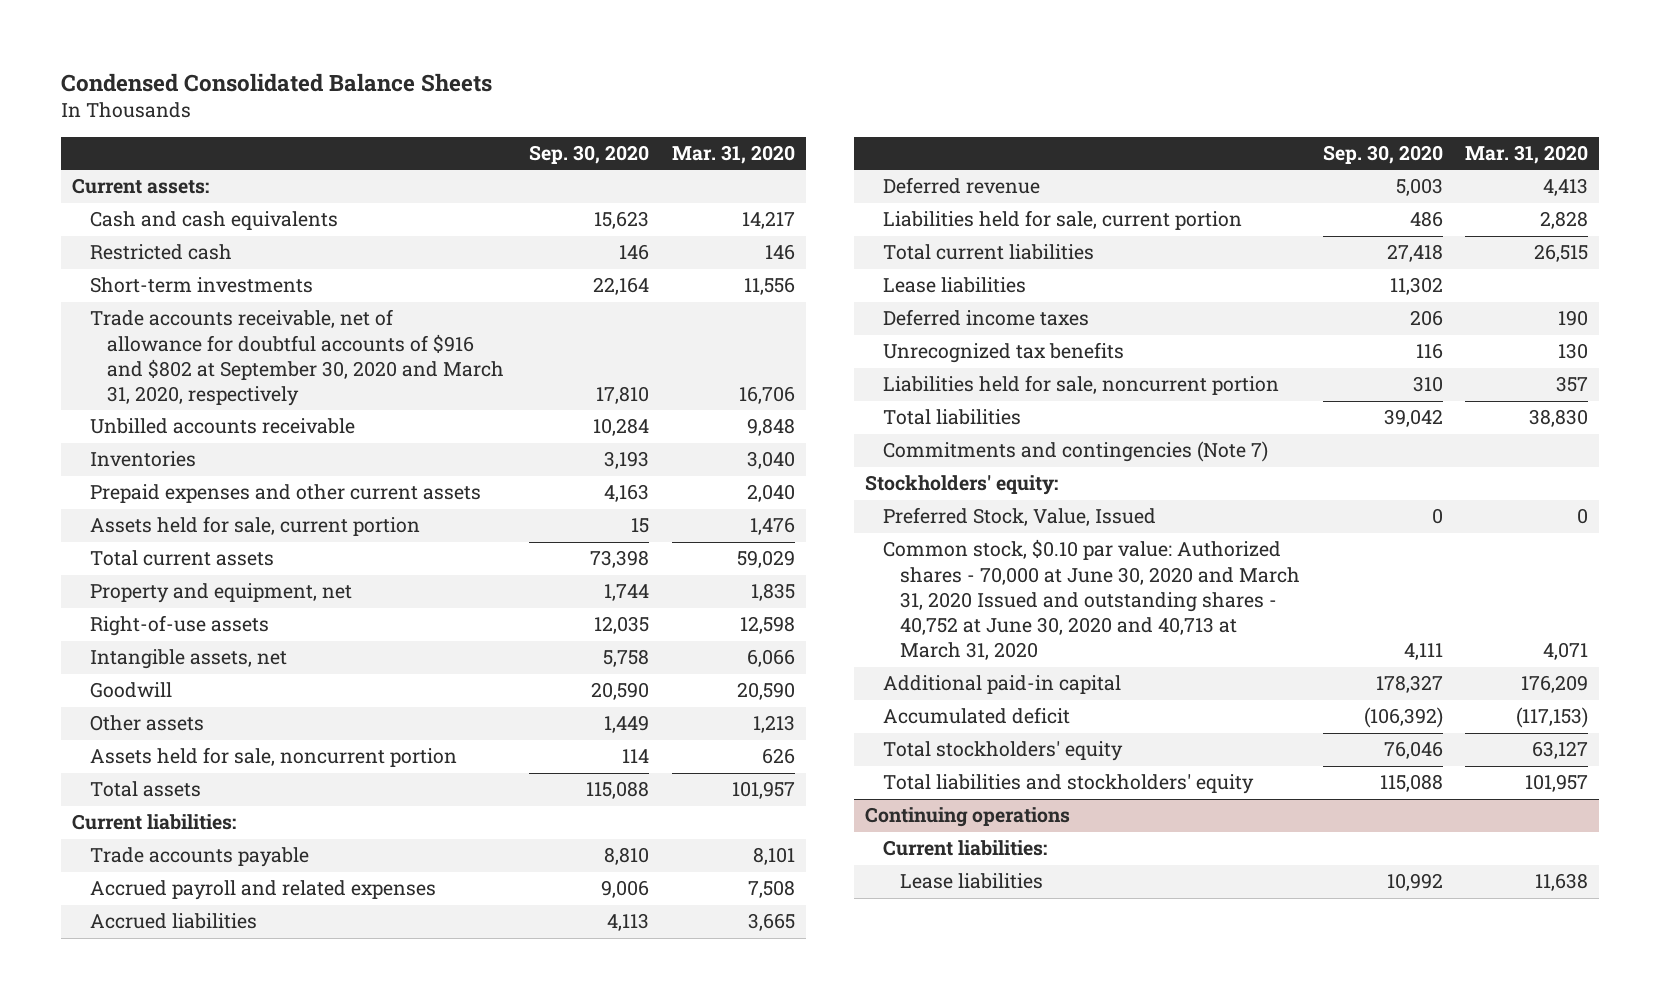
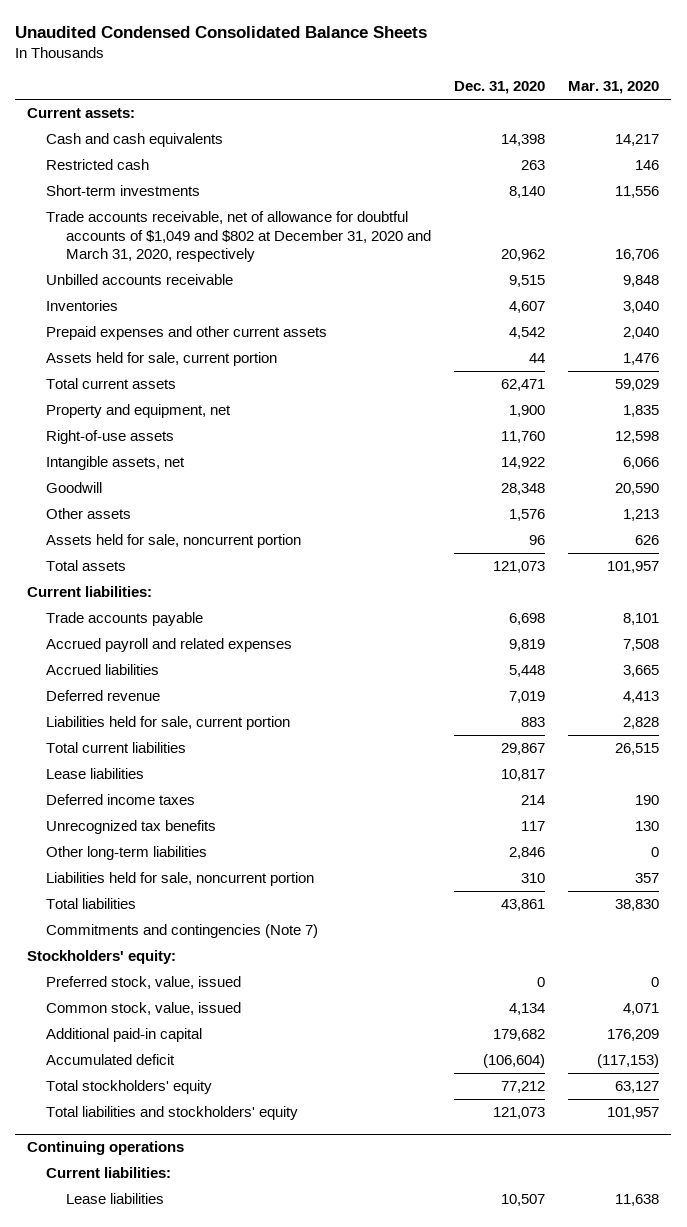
- Condensed Consolidated Balance Sheets
+ Unaudited Condensed Consolidated Balance Sheets
- | Sep. 30, 2020 | Mar. 31, 2020
+ | Dec. 31, 2020 | Mar. 31, 2020
- Trade accounts receivable, net of allowance for doubtful accounts of $916 and $802 at September 30, 2020 and March 31, 2020, respectively | 17,810 | 16,706
+ Trade accounts receivable, net of allowance for doubtful accounts of $1,049 and $802 at December 31, 2020 and March 31, 2020, respectively | 20,962 | 16,706
+ Other long-term liabilities | 2,846 | 0
- Preferred Stock, Value, Issued | 0 | 0
- Common stock, $0.10 par value: Authorized shares - 70,000 at June 30, 2020 and March 31, 2020 Issued and outstanding shares - 40,752 at June 30, 2020 and 40,713 at March 31, 2020 | 4,111 | 4,071
+ Preferred stock, value, issued | 0 | 0
+ Common stock, value, issued | 4,134 | 4,071

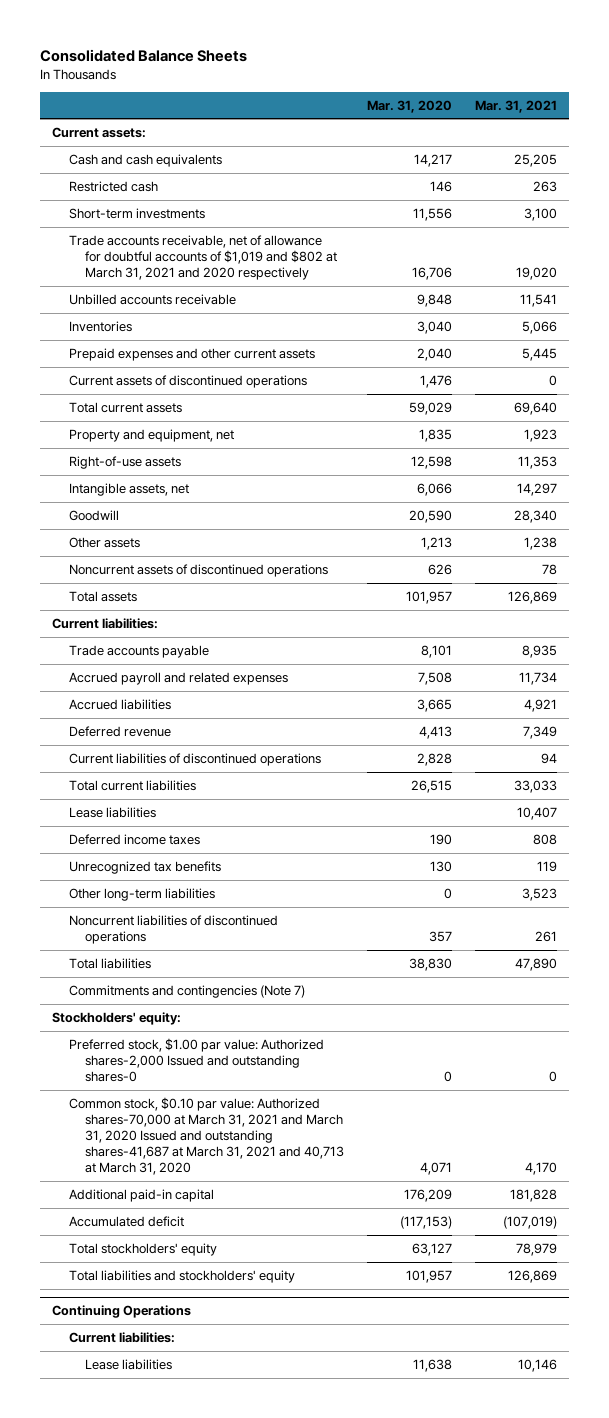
- Unaudited Condensed Consolidated Balance Sheets
+ Consolidated Balance Sheets
- | Dec. 31, 2020 | Mar. 31, 2020
+ | Mar. 31, 2020 | Mar. 31, 2021
- Trade accounts receivable, net of allowance for doubtful accounts of $1,049 and $802 at December 31, 2020 and March 31, 2020, respectively | 20,962 | 16,706
+ Trade accounts receivable, net of allowance for doubtful accounts of $1,019 and $802 at March 31, 2021 and 2020 respectively | 16,706 | 19,020
- Assets held for sale, current portion | 44 | 1,476
+ Current assets of discontinued operations | 1,476 | 0
- Assets held for sale, noncurrent portion | 96 | 626
+ Noncurrent assets of discontinued operations | 626 | 78
- Liabilities held for sale, current portion | 883 | 2,828
+ Current liabilities of discontinued operations | 2,828 | 94
- Liabilities held for sale, noncurrent portion | 310 | 357
+ Noncurrent liabilities of discontinued operations | 357 | 261
- Preferred stock, value, issued | 0 | 0
- Common stock, value, issued | 4,134 | 4,071
+ Preferred stock, $1.00 par value: Authorized shares-2,000 Issued and outstanding shares-0 | 0 | 0
+ Common stock, $0.10 par value: Authorized shares-70,000 at March 31, 2021 and March 31, 2020 Issued and outstanding shares-41,687 at March 31, 2021 and 40,713 at March 31, 2020 | 4,071 | 4,170
- Continuing operations
+ Continuing Operations

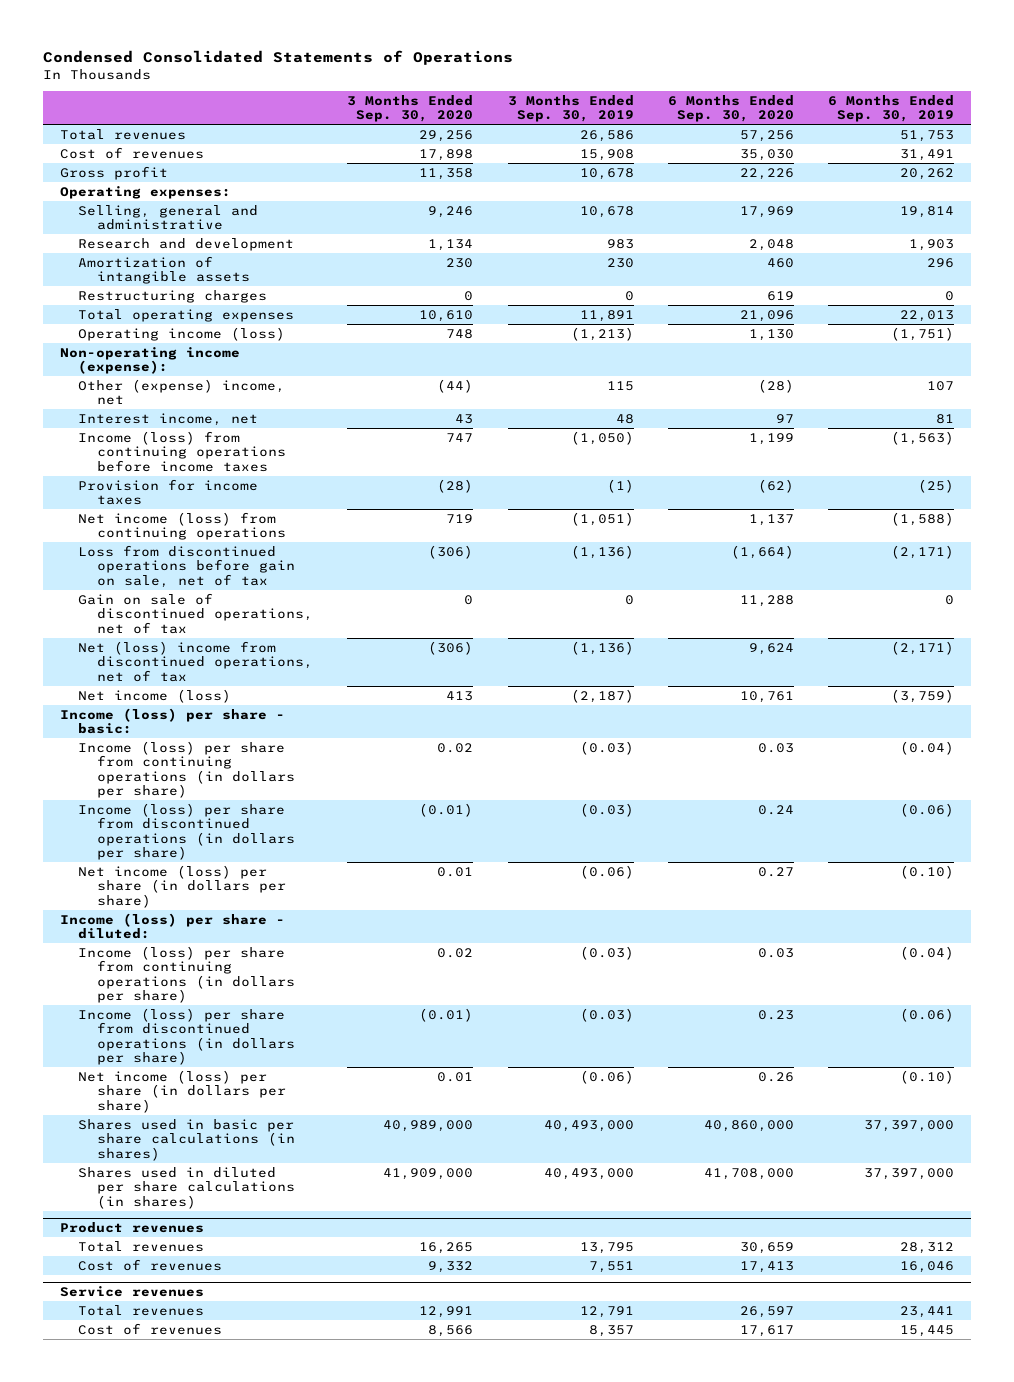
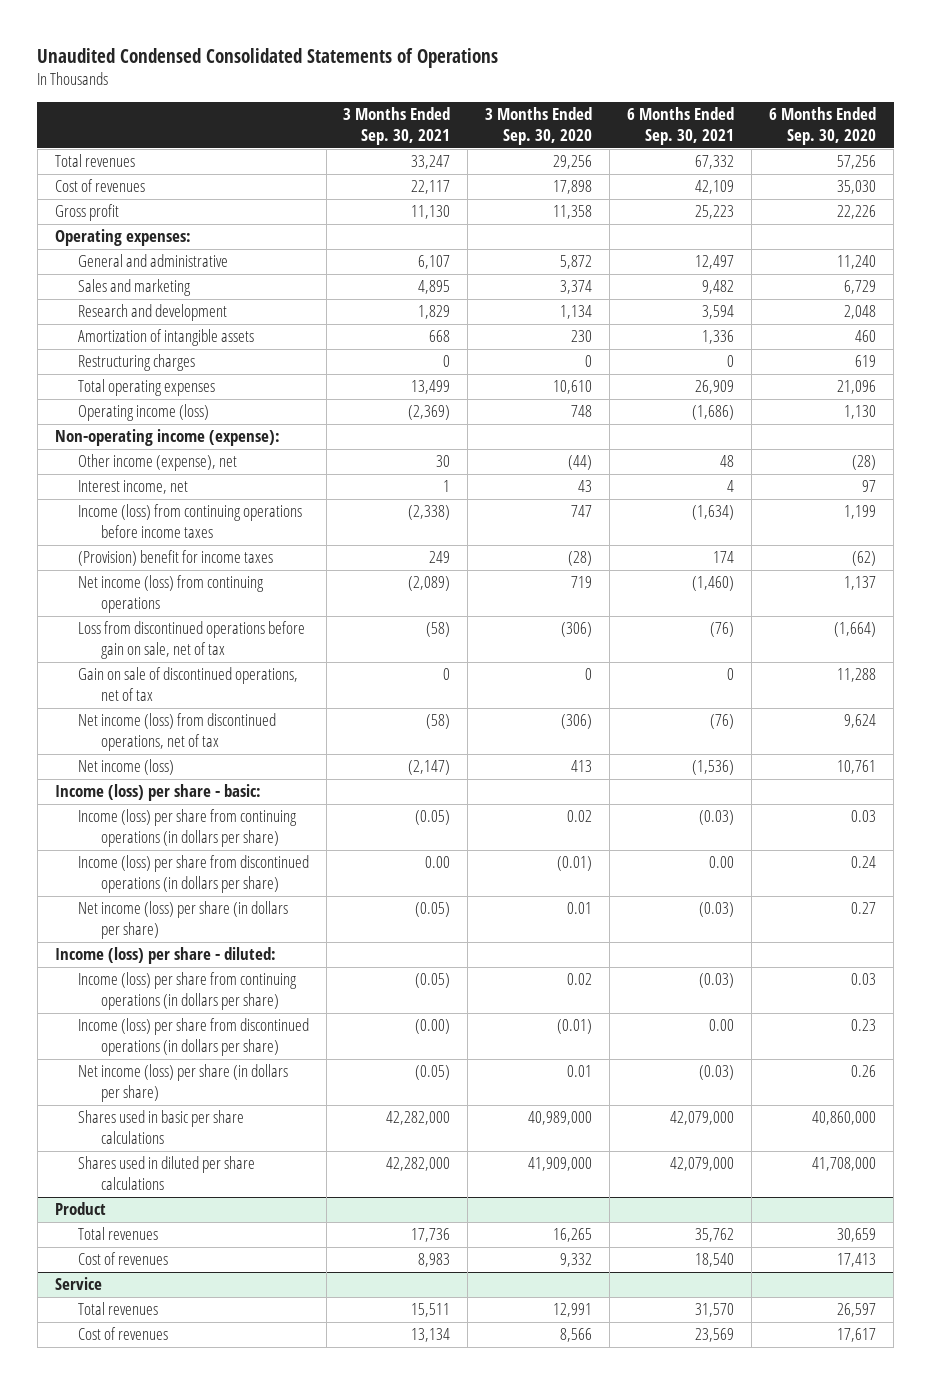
- Condensed Consolidated Statements of Operations
+ Unaudited Condensed Consolidated Statements of Operations
- | 3 Months Ended Sep. 30, 2020 | 3 Months Ended Sep. 30, 2019 | 6 Months Ended Sep. 30, 2020 | 6 Months Ended Sep. 30, 2019
+ | 3 Months Ended Sep. 30, 2021 | 3 Months Ended Sep. 30, 2020 | 6 Months Ended Sep. 30, 2021 | 6 Months Ended Sep. 30, 2020
- Selling, general and administrative | 9,246 | 10,678 | 17,969 | 19,814
+ General and administrative | 6,107 | 5,872 | 12,497 | 11,240
+ Sales and marketing | 4,895 | 3,374 | 9,482 | 6,729
- Other (expense) income, net | (44) | 115 | (28) | 107
+ Other income (expense), net | 30 | (44) | 48 | (28)
- Provision for income taxes | (28) | (1) | (62) | (25)
+ (Provision) benefit for income taxes | 249 | (28) | 174 | (62)
- Net (loss) income from discontinued operations, net of tax | (306) | (1,136) | 9,624 | (2,171)
+ Net income (loss) from discontinued operations, net of tax | (58) | (306) | (76) | 9,624
- Shares used in basic per share calculations (in shares) | 40,989,000 | 40,493,000 | 40,860,000 | 37,397,000
- Shares used in diluted per share calculations (in shares) | 41,909,000 | 40,493,000 | 41,708,000 | 37,397,000
- Product revenues
+ Shares used in basic per share calculations | 42,282,000 | 40,989,000 | 42,079,000 | 40,860,000
+ Shares used in diluted per share calculations | 42,282,000 | 41,909,000 | 42,079,000 | 41,708,000
+ Product
- Service revenues
+ Service

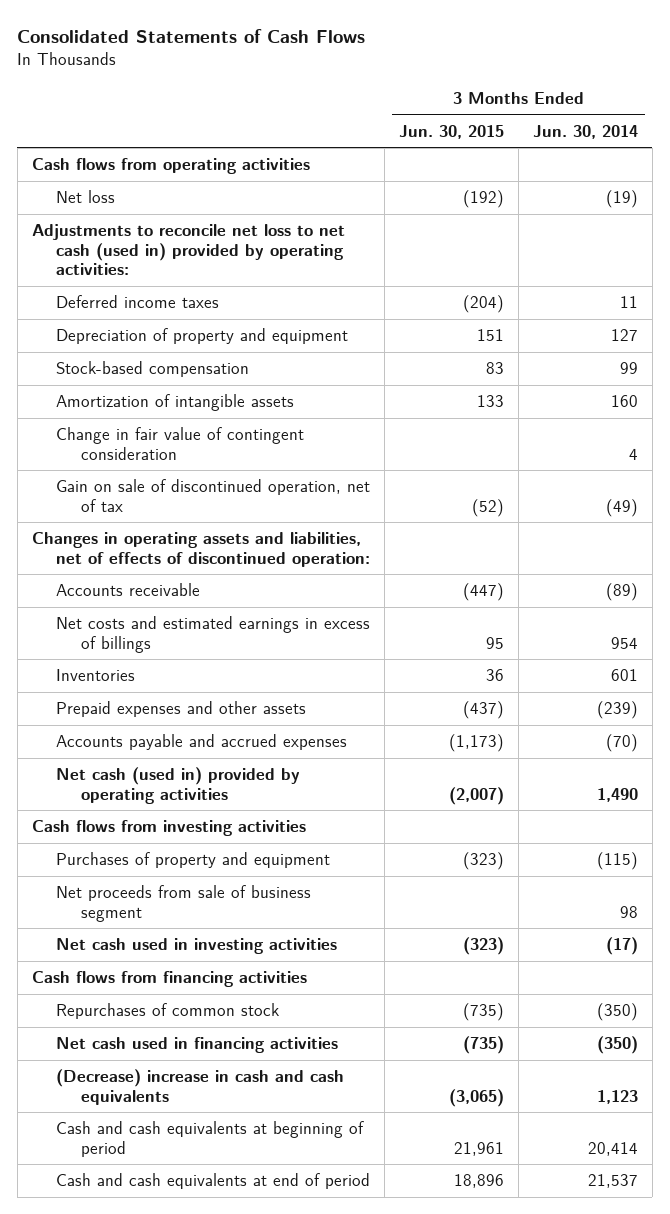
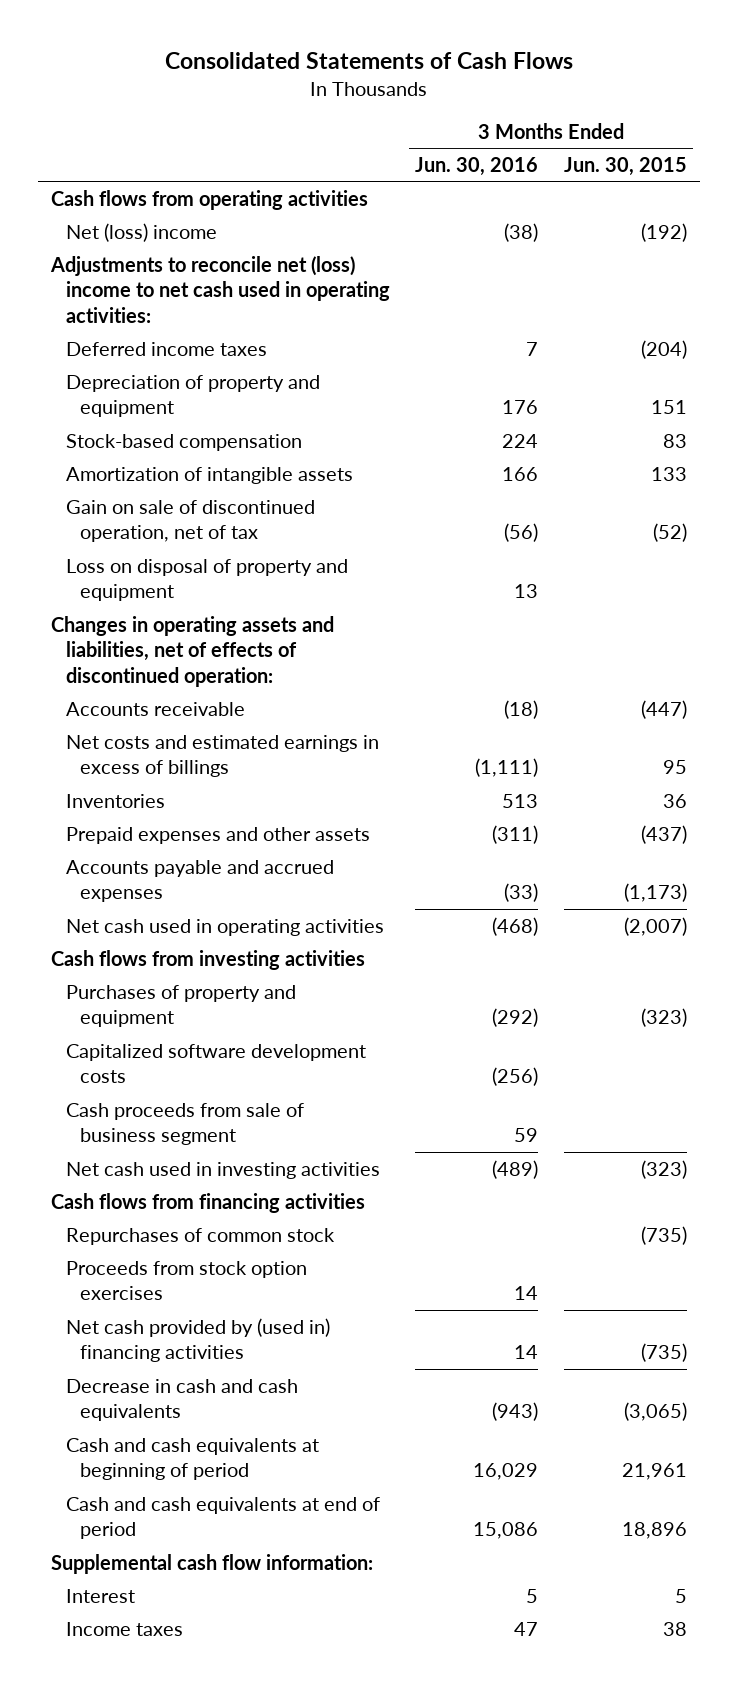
- | 3 Months Ended Jun. 30, 2015 | 3 Months Ended Jun. 30, 2014
+ | 3 Months Ended Jun. 30, 2016 | 3 Months Ended Jun. 30, 2015
- Net loss | (192) | (19)
- Adjustments to reconcile net loss to net cash (used in) provided by operating activities:
+ Net (loss) income | (38) | (192)
+ Adjustments to reconcile net (loss) income to net cash used in operating activities:
- Change in fair value of contingent consideration | | 4
+ Loss on disposal of property and equipment | 13 |
- Net cash (used in) provided by operating activities | (2,007) | 1,490
+ Net cash used in operating activities | (468) | (2,007)
- Net proceeds from sale of business segment | | 98
+ Capitalized software development costs | (256) |
+ Cash proceeds from sale of business segment | 59 |
- Net cash used in financing activities | (735) | (350)
- (Decrease) increase in cash and cash equivalents | (3,065) | 1,123
+ Proceeds from stock option exercises | 14 |
+ Net cash provided by (used in) financing activities | 14 | (735)
+ Decrease in cash and cash equivalents | (943) | (3,065)
+ Supplemental cash flow information:
+ Interest | 5 | 5
+ Income taxes | 47 | 38

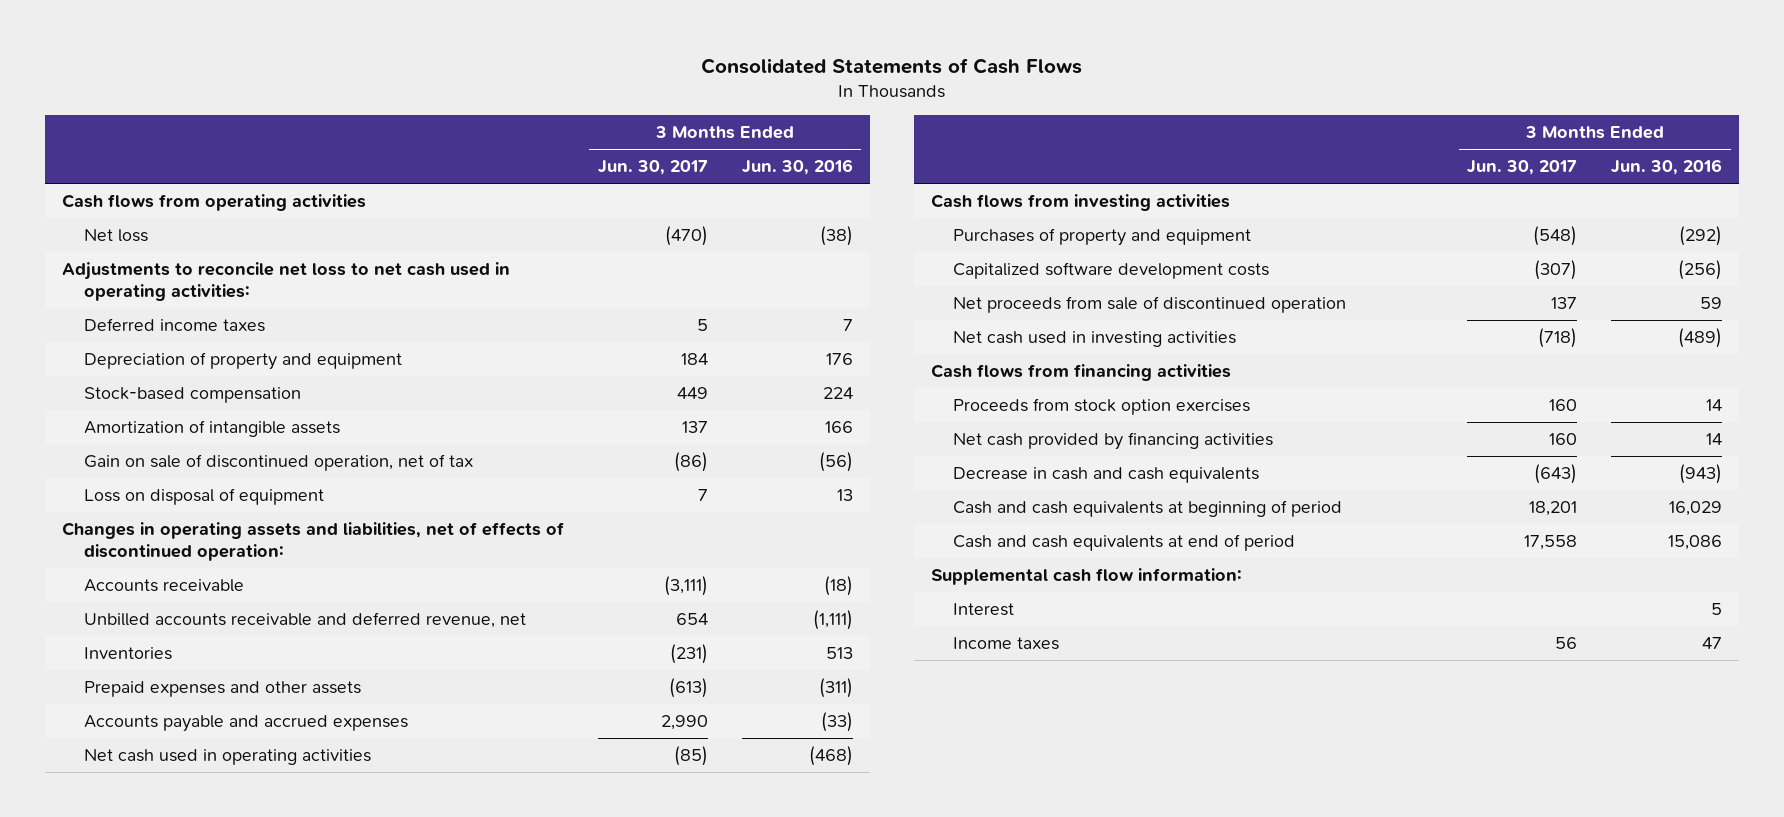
- | 3 Months Ended Jun. 30, 2016 | 3 Months Ended Jun. 30, 2015
+ | 3 Months Ended Jun. 30, 2017 | 3 Months Ended Jun. 30, 2016
- Net (loss) income | (38) | (192)
- Adjustments to reconcile net (loss) income to net cash used in operating activities:
+ Net loss | (470) | (38)
+ Adjustments to reconcile net loss to net cash used in operating activities:
- Loss on disposal of property and equipment | 13 |
+ Loss on disposal of equipment | 7 | 13
- Net costs and estimated earnings in excess of billings | (1,111) | 95
+ Unbilled accounts receivable and deferred revenue, net | 654 | (1,111)
- Cash proceeds from sale of business segment | 59 |
+ Net proceeds from sale of discontinued operation | 137 | 59
- Repurchases of common stock | | (735)
- Net cash provided by (used in) financing activities | 14 | (735)
+ Net cash provided by financing activities | 160 | 14

